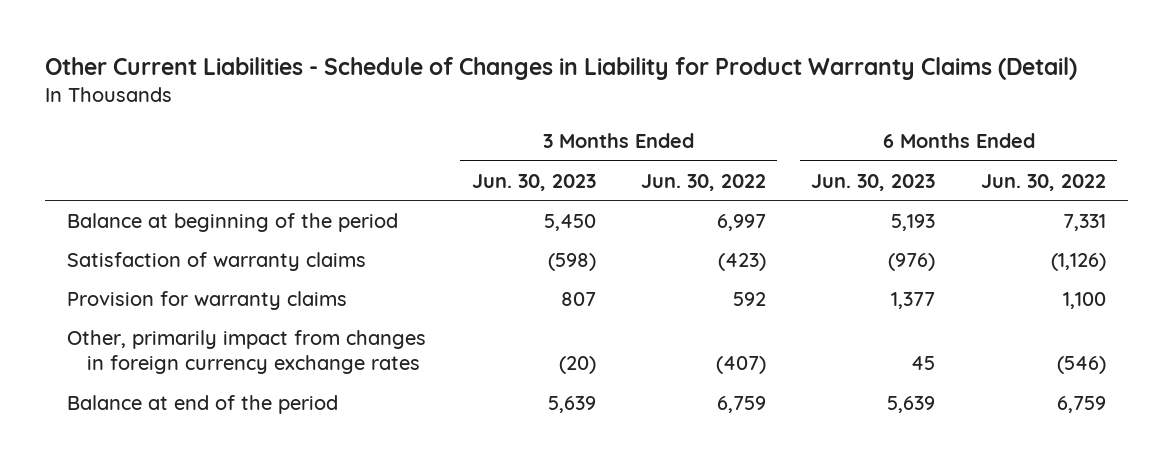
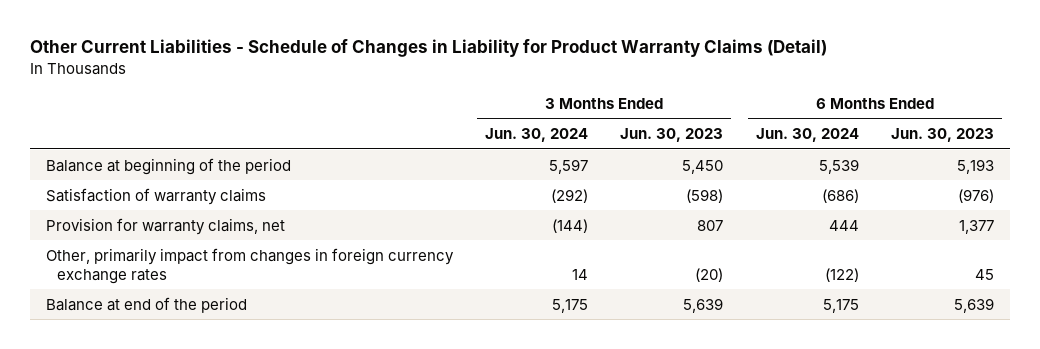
- | 3 Months Ended Jun. 30, 2023 | 3 Months Ended Jun. 30, 2022 | 6 Months Ended Jun. 30, 2023 | 6 Months Ended Jun. 30, 2022
+ | 3 Months Ended Jun. 30, 2024 | 3 Months Ended Jun. 30, 2023 | 6 Months Ended Jun. 30, 2024 | 6 Months Ended Jun. 30, 2023
- Provision for warranty claims | 807 | 592 | 1,377 | 1,100
+ Provision for warranty claims, net | (144) | 807 | 444 | 1,377

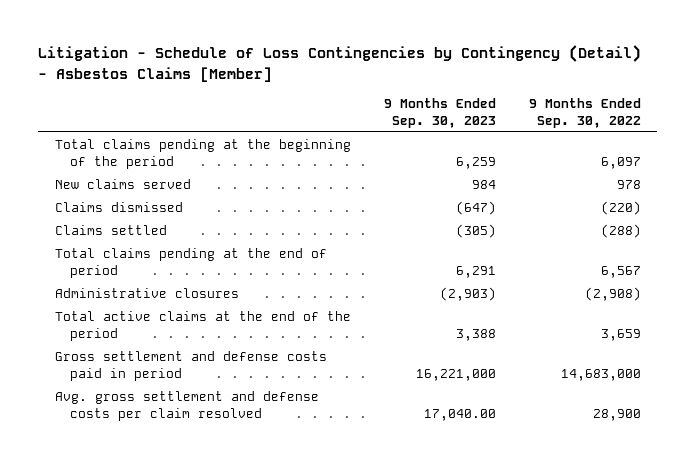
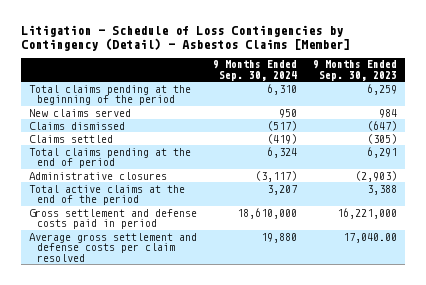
- | 9 Months Ended Sep. 30, 2023 | 9 Months Ended Sep. 30, 2022
+ | 9 Months Ended Sep. 30, 2024 | 9 Months Ended Sep. 30, 2023
- Avg. gross settlement and defense costs per claim resolved | 17,040.00 | 28,900
+ Average gross settlement and defense costs per claim resolved | 19,880 | 17,040.00

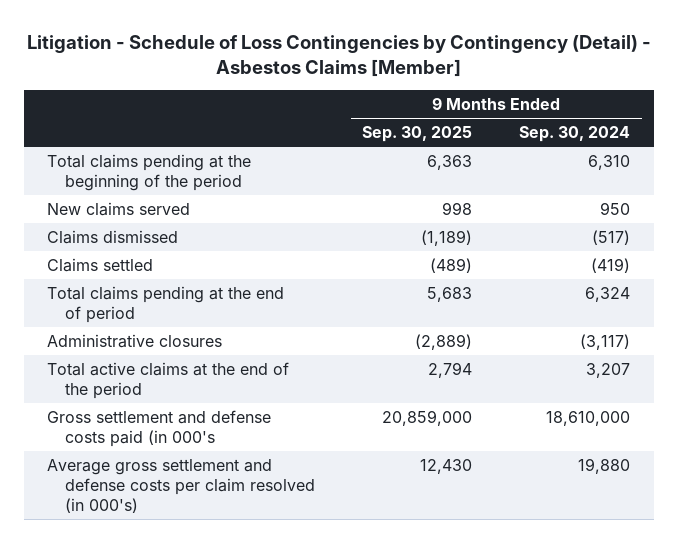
- | 9 Months Ended Sep. 30, 2024 | 9 Months Ended Sep. 30, 2023
+ | 9 Months Ended Sep. 30, 2025 | 9 Months Ended Sep. 30, 2024
- Gross settlement and defense costs paid in period | 18,610,000 | 16,221,000
- Average gross settlement and defense costs per claim resolved | 19,880 | 17,040.00
+ Gross settlement and defense costs paid (in 000's | 20,859,000 | 18,610,000
+ Average gross settlement and defense costs per claim resolved (in 000's) | 12,430 | 19,880

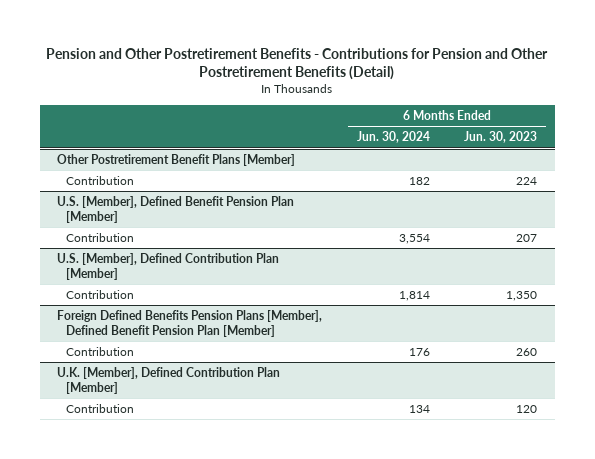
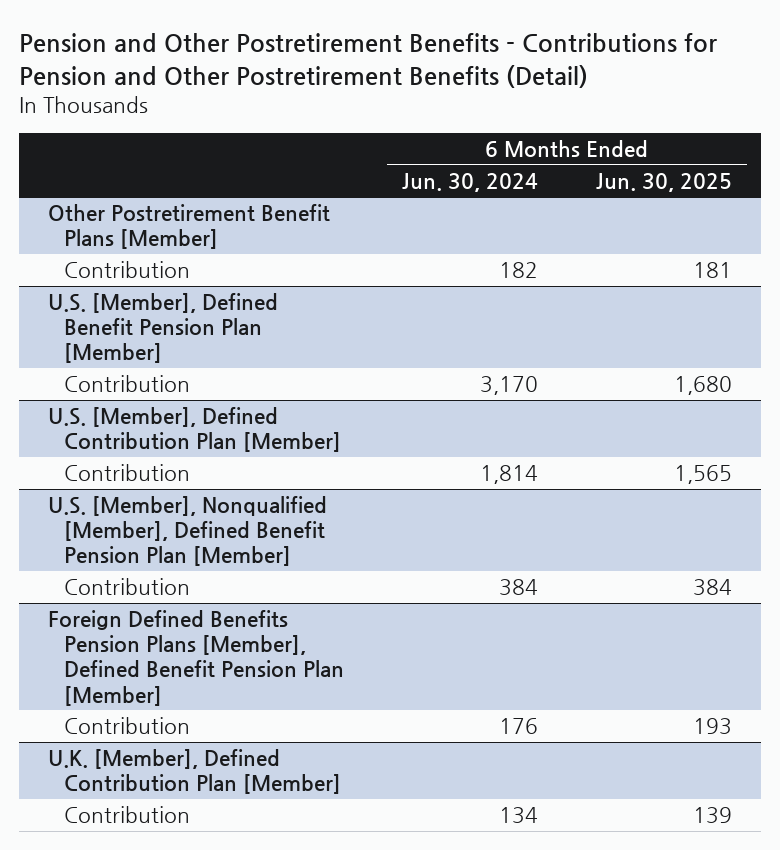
- | 6 Months Ended Jun. 30, 2024 | 6 Months Ended Jun. 30, 2023
+ | 6 Months Ended Jun. 30, 2024 | 6 Months Ended Jun. 30, 2025
@ U.S. [Member], Defined Benefit Pension Plan [Member]
- Contribution | 3,554 | 207
+ Contribution | 3,170 | 1,680
+ U.S. [Member], Nonqualified [Member], Defined Benefit Pension Plan [Member]
+ Contribution | 384 | 384

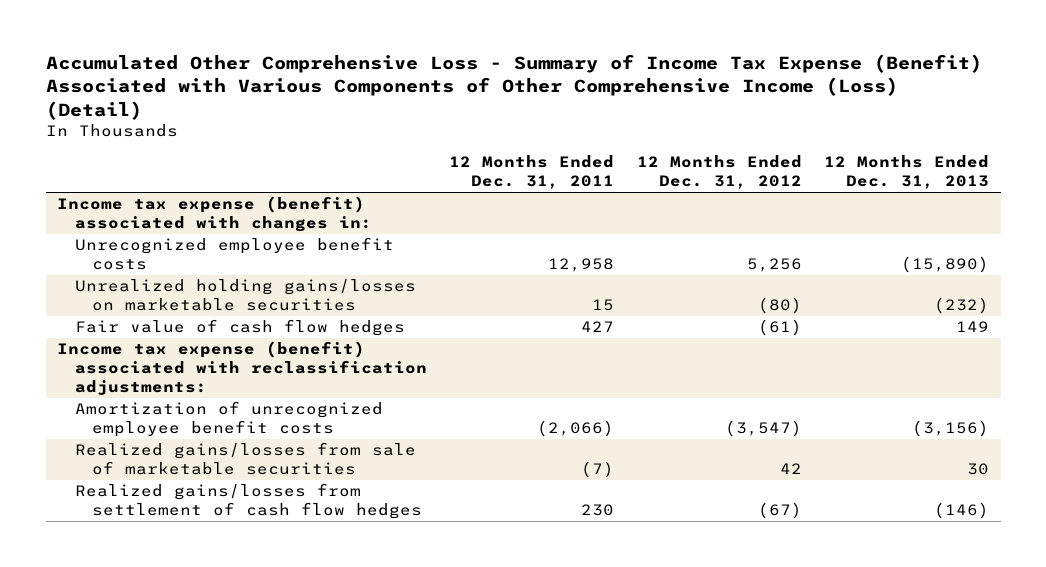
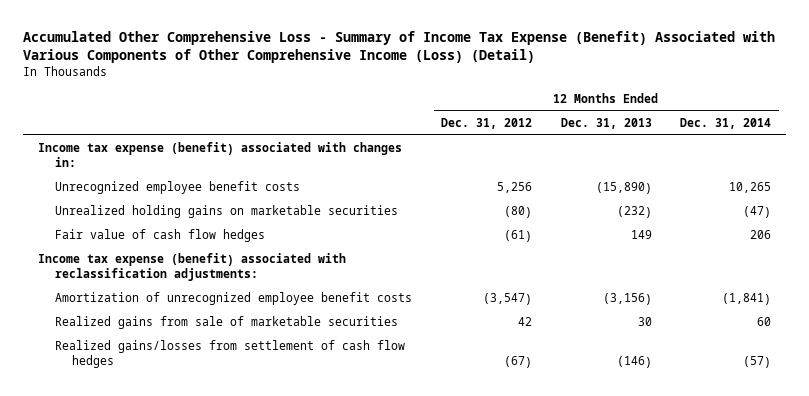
- | 12 Months Ended Dec. 31, 2011 | 12 Months Ended Dec. 31, 2012 | 12 Months Ended Dec. 31, 2013
+ | 12 Months Ended Dec. 31, 2012 | 12 Months Ended Dec. 31, 2013 | 12 Months Ended Dec. 31, 2014
- Unrealized holding gains/losses on marketable securities | 15 | (80) | (232)
+ Unrealized holding gains on marketable securities | (80) | (232) | (47)
- Realized gains/losses from sale of marketable securities | (7) | 42 | 30
+ Realized gains from sale of marketable securities | 42 | 30 | 60

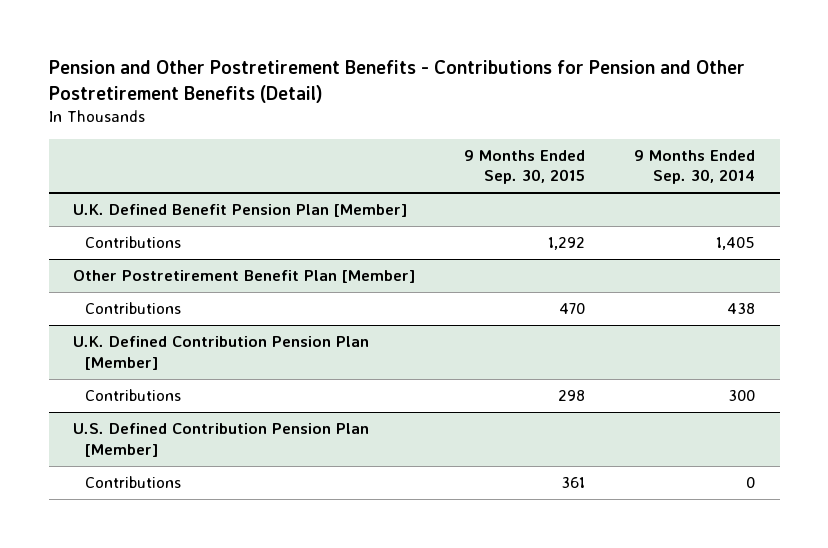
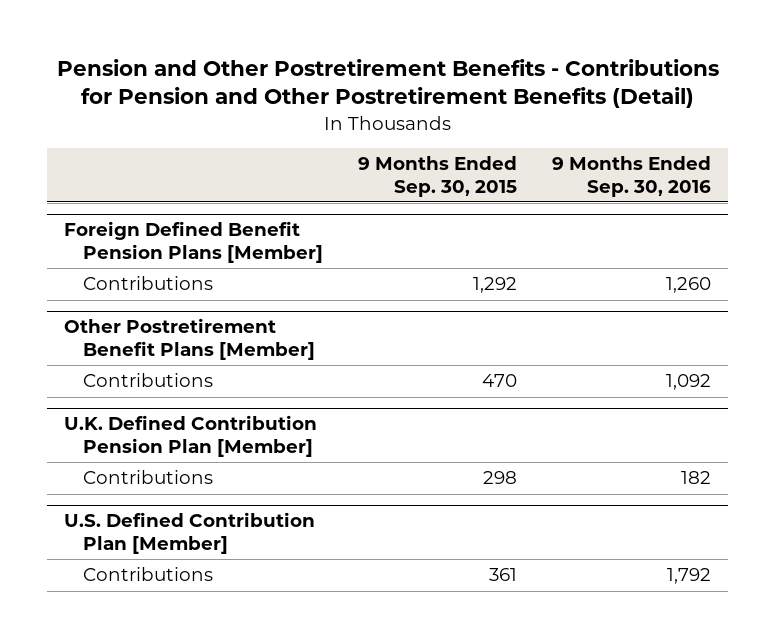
- | 9 Months Ended Sep. 30, 2015 | 9 Months Ended Sep. 30, 2014
+ | 9 Months Ended Sep. 30, 2015 | 9 Months Ended Sep. 30, 2016
- U.K. Defined Benefit Pension Plan [Member]
+ Foreign Defined Benefit Pension Plans [Member]
- Other Postretirement Benefit Plan [Member]
+ Other Postretirement Benefit Plans [Member]
- U.S. Defined Contribution Pension Plan [Member]
+ U.S. Defined Contribution Plan [Member]

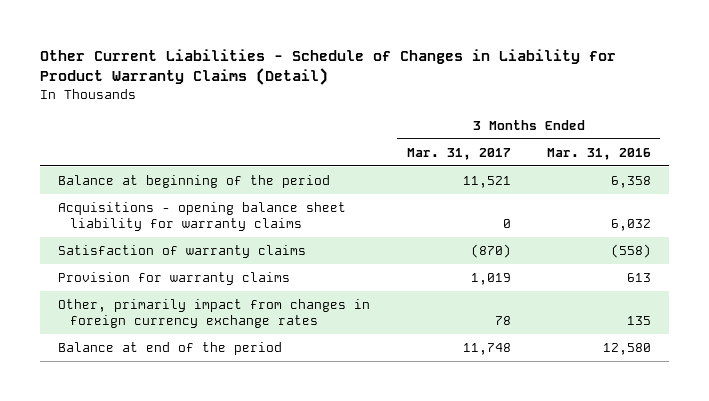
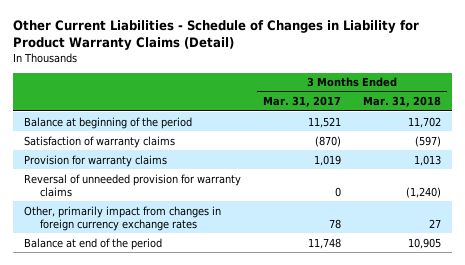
- | 3 Months Ended Mar. 31, 2017 | 3 Months Ended Mar. 31, 2016
+ | 3 Months Ended Mar. 31, 2017 | 3 Months Ended Mar. 31, 2018
- Acquisitions - opening balance sheet liability for warranty claims | 0 | 6,032
+ Reversal of unneeded provision for warranty claims | 0 | (1,240)

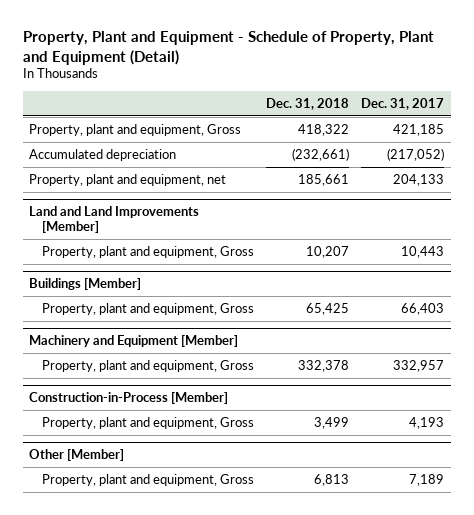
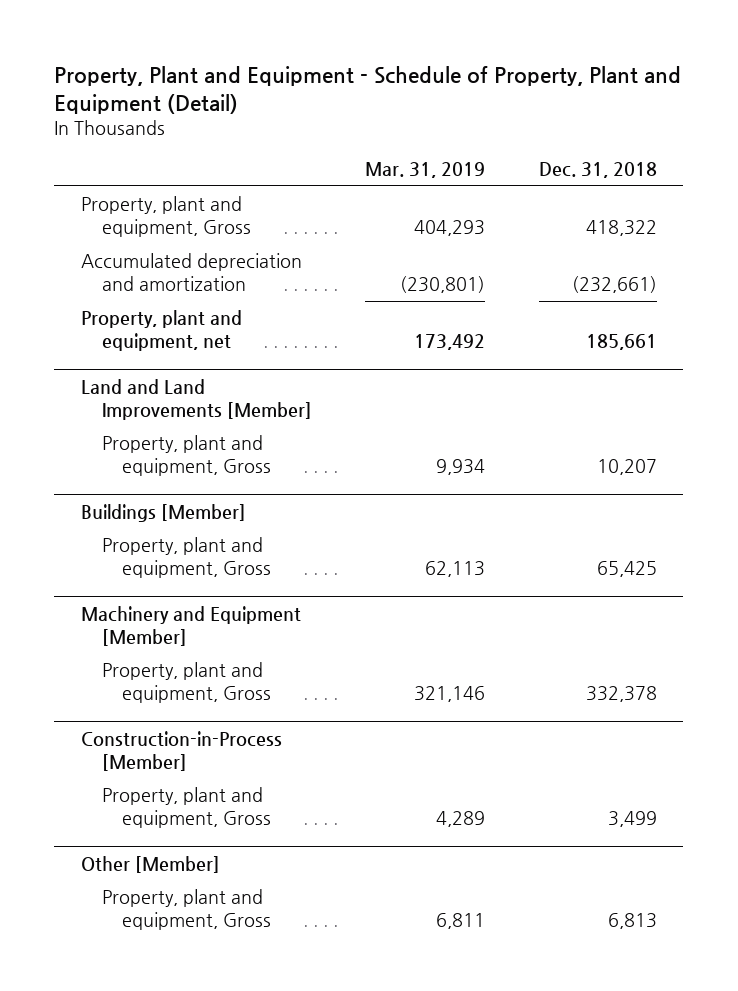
- | Dec. 31, 2018 | Dec. 31, 2017
+ | Mar. 31, 2019 | Dec. 31, 2018
- Accumulated depreciation | (232,661) | (217,052)
+ Accumulated depreciation and amortization | (230,801) | (232,661)

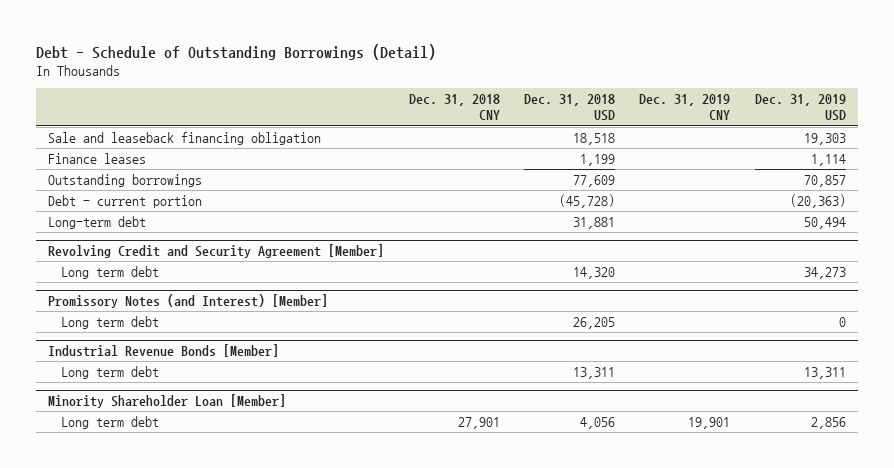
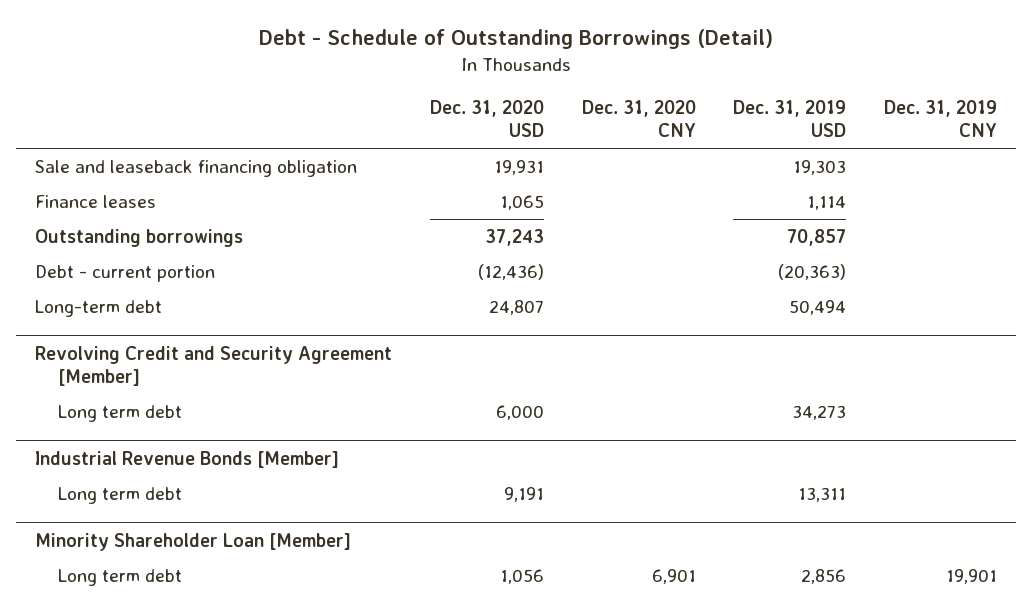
- | Dec. 31, 2018 CNY | Dec. 31, 2018 USD | Dec. 31, 2019 CNY | Dec. 31, 2019 USD
+ | Dec. 31, 2020 USD | Dec. 31, 2020 CNY | Dec. 31, 2019 USD | Dec. 31, 2019 CNY
- Promissory Notes (and Interest) [Member]
- Long term debt | | 26,205 | | 0

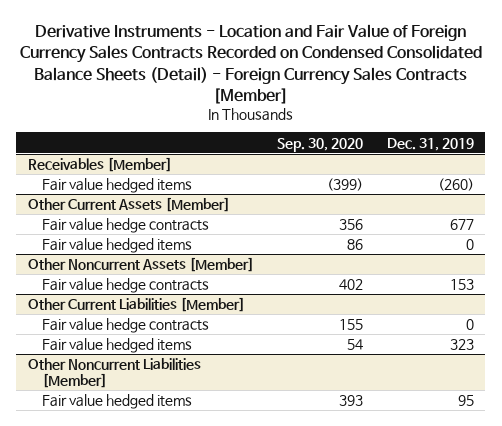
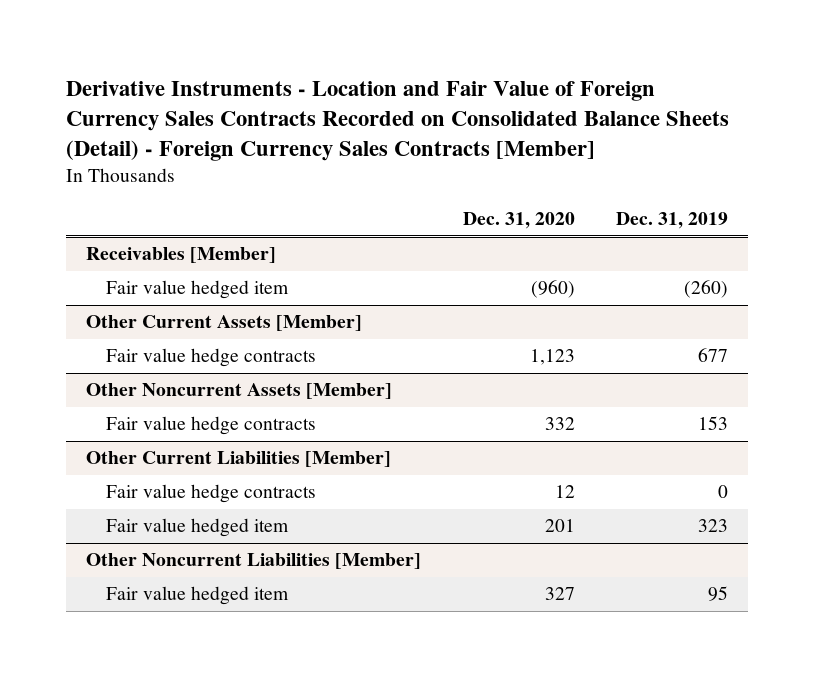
- Derivative Instruments - Location and Fair Value of Foreign Currency Sales Contracts Recorded on Condensed Consolidated Balance Sheets (Detail) - Foreign Currency Sales Contracts [Member]
+ Derivative Instruments - Location and Fair Value of Foreign Currency Sales Contracts Recorded on Consolidated Balance Sheets (Detail) - Foreign Currency Sales Contracts [Member]
- | Sep. 30, 2020 | Dec. 31, 2019
+ | Dec. 31, 2020 | Dec. 31, 2019
@ Receivables [Member]
- Fair value hedged items | (399) | (260)
+ Fair value hedged item | (960) | (260)
@ Other Current Assets [Member]
- Fair value hedged items | 86 | 0
@ Other Current Liabilities [Member]
- Fair value hedged items | 54 | 323
+ Fair value hedged item | 201 | 323
@ Other Noncurrent Liabilities [Member]
- Fair value hedged items | 393 | 95
+ Fair value hedged item | 327 | 95

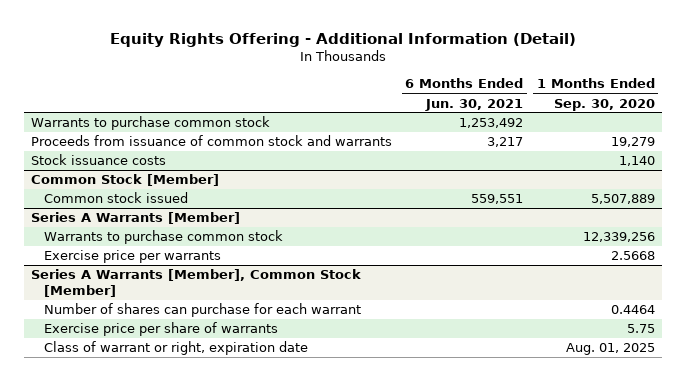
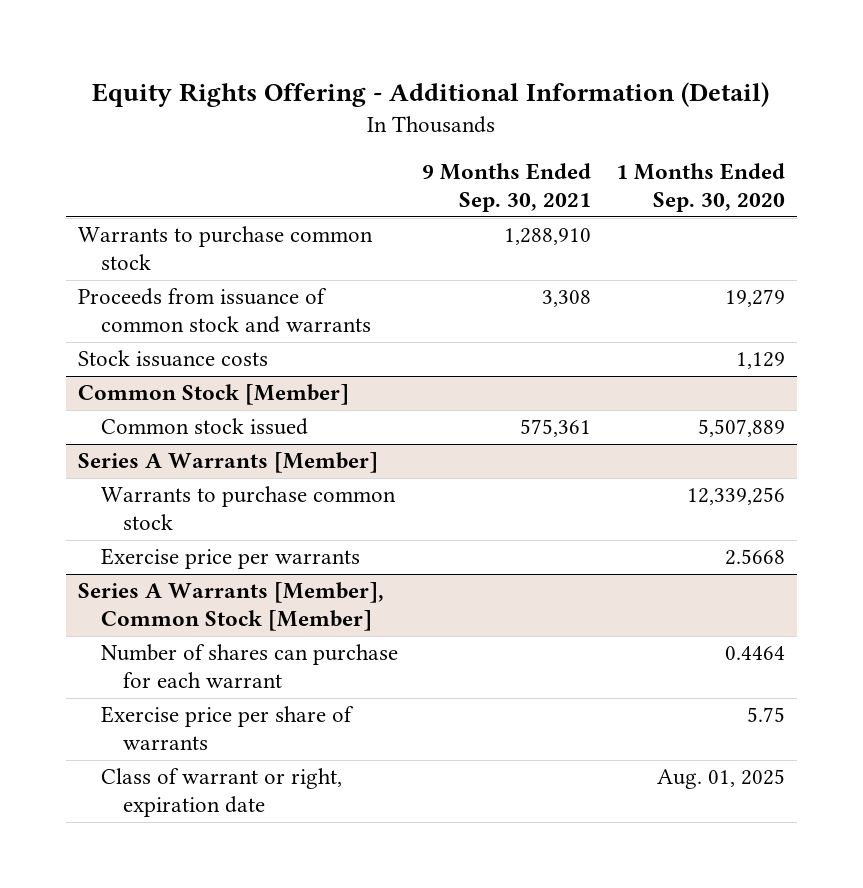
- | 6 Months Ended Jun. 30, 2021 | 1 Months Ended Sep. 30, 2020
+ | 9 Months Ended Sep. 30, 2021 | 1 Months Ended Sep. 30, 2020
- Stock issuance costs | | 1,140
+ Stock issuance costs | | 1,129

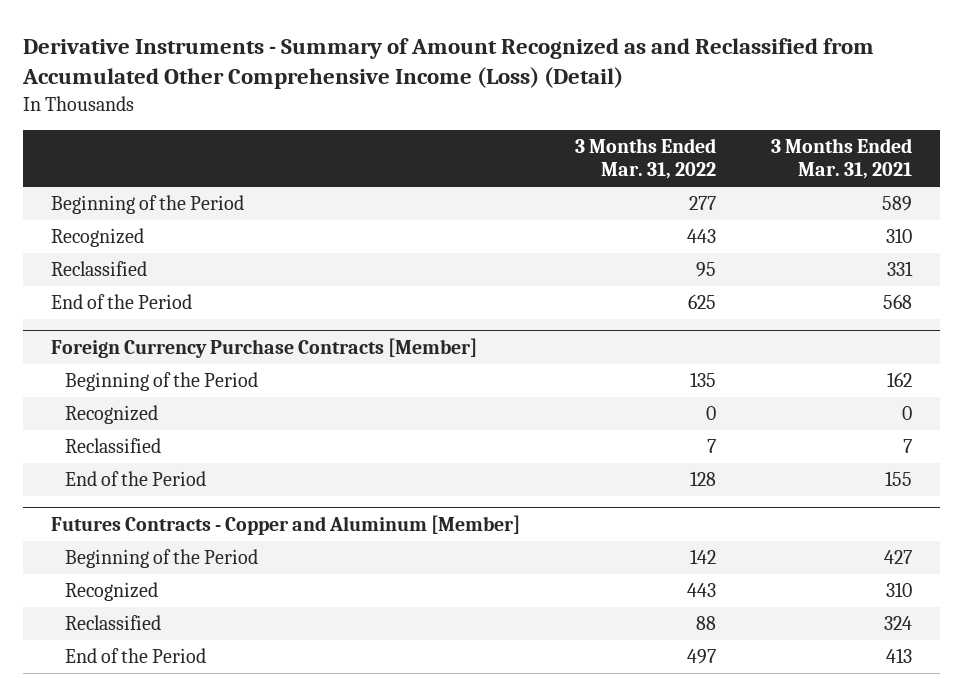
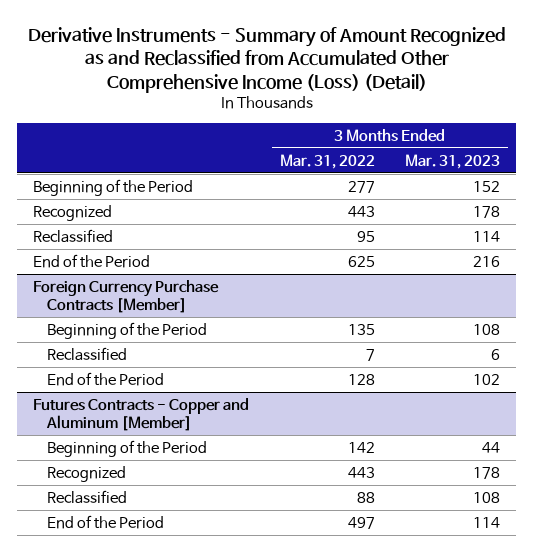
- | 3 Months Ended Mar. 31, 2022 | 3 Months Ended Mar. 31, 2021
+ | 3 Months Ended Mar. 31, 2022 | 3 Months Ended Mar. 31, 2023
@ Foreign Currency Purchase Contracts [Member]
- Recognized | 0 | 0

